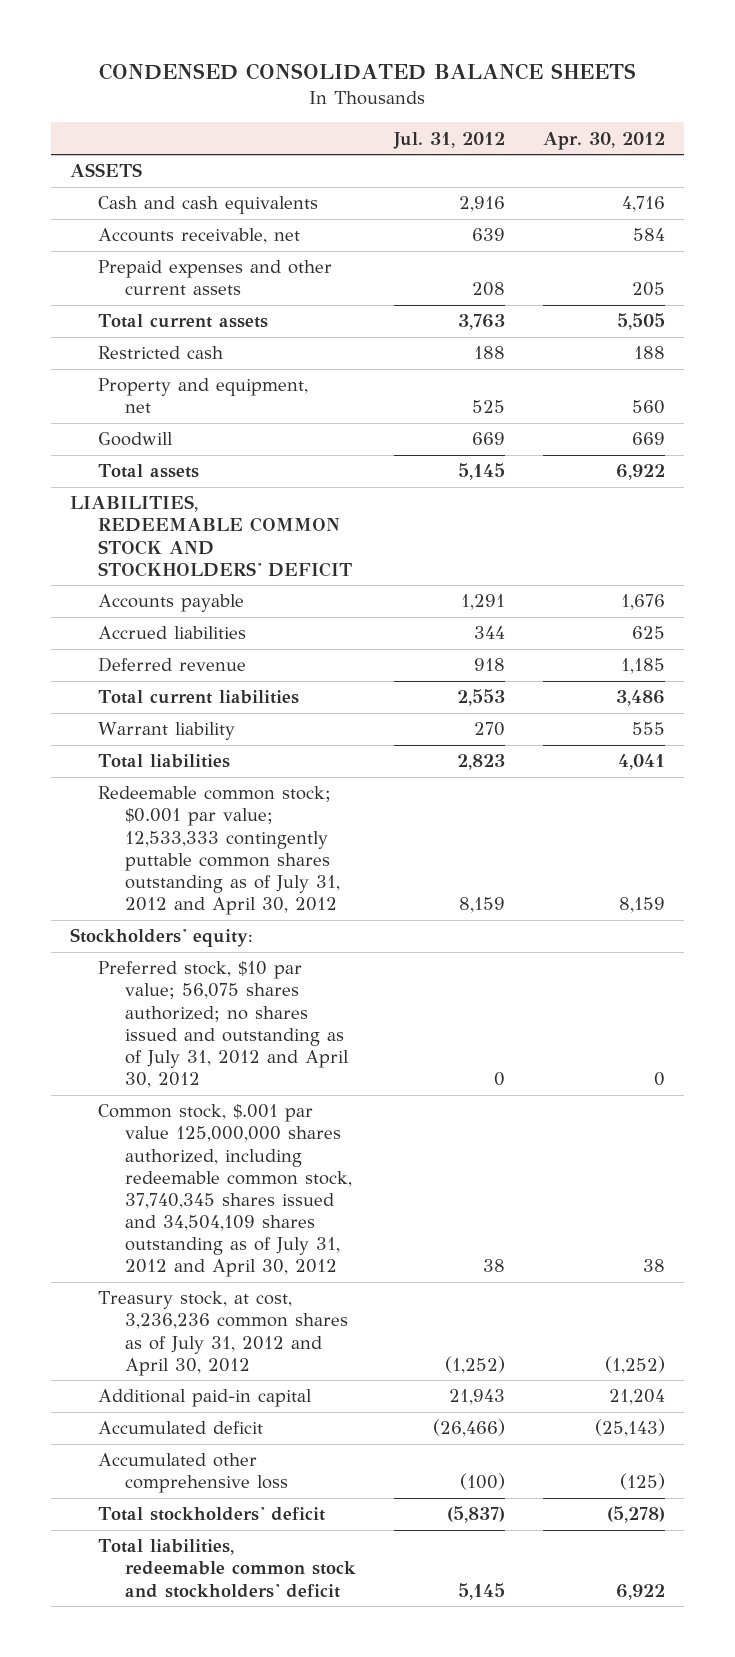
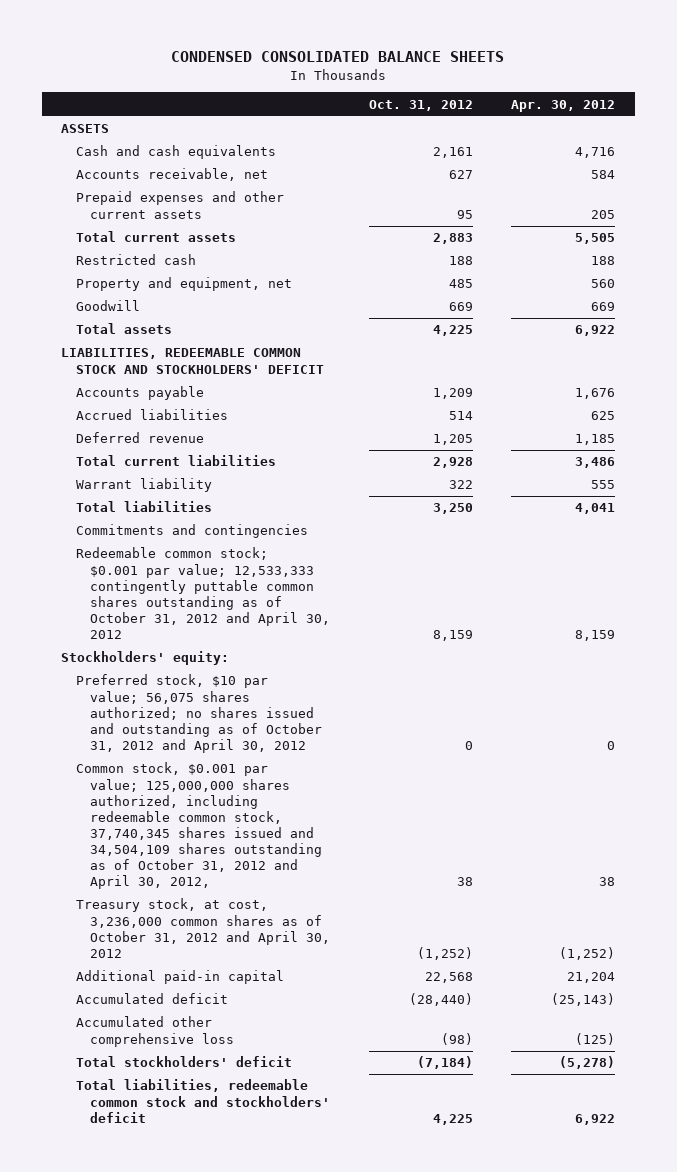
- | Jul. 31, 2012 | Apr. 30, 2012
+ | Oct. 31, 2012 | Apr. 30, 2012
- Redeemable common stock; $0.001 par value; 12,533,333 contingently puttable common shares outstanding as of July 31, 2012 and April 30, 2012 | 8,159 | 8,159
+ Commitments and contingencies
+ Redeemable common stock; $0.001 par value; 12,533,333 contingently puttable common shares outstanding as of October 31, 2012 and April 30, 2012 | 8,159 | 8,159
- Preferred stock, $10 par value; 56,075 shares authorized; no shares issued and outstanding as of July 31, 2012 and April 30, 2012 | 0 | 0
- Common stock, $.001 par value 125,000,000 shares authorized, including redeemable common stock, 37,740,345 shares issued and 34,504,109 shares outstanding as of July 31, 2012 and April 30, 2012 | 38 | 38
- Treasury stock, at cost, 3,236,236 common shares as of July 31, 2012 and April 30, 2012 | (1,252) | (1,252)
+ Preferred stock, $10 par value; 56,075 shares authorized; no shares issued and outstanding as of October 31, 2012 and April 30, 2012 | 0 | 0
+ Common stock, $0.001 par value; 125,000,000 shares authorized, including redeemable common stock, 37,740,345 shares issued and 34,504,109 shares outstanding as of October 31, 2012 and April 30, 2012, | 38 | 38
+ Treasury stock, at cost, 3,236,000 common shares as of October 31, 2012 and April 30, 2012 | (1,252) | (1,252)

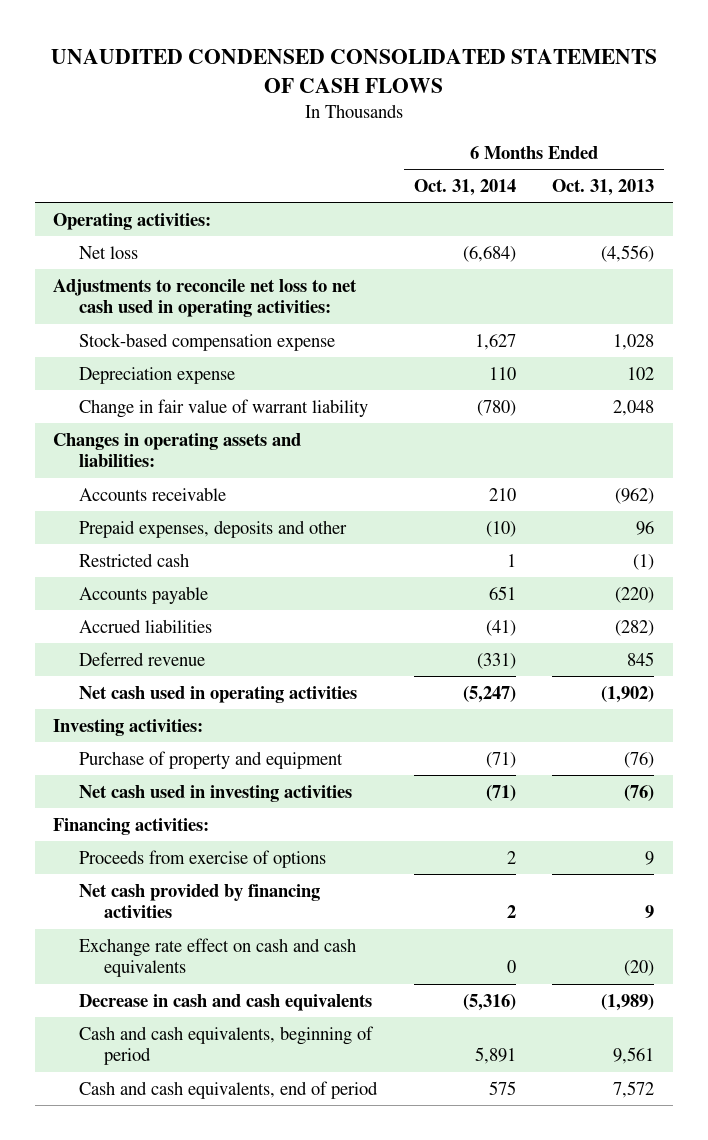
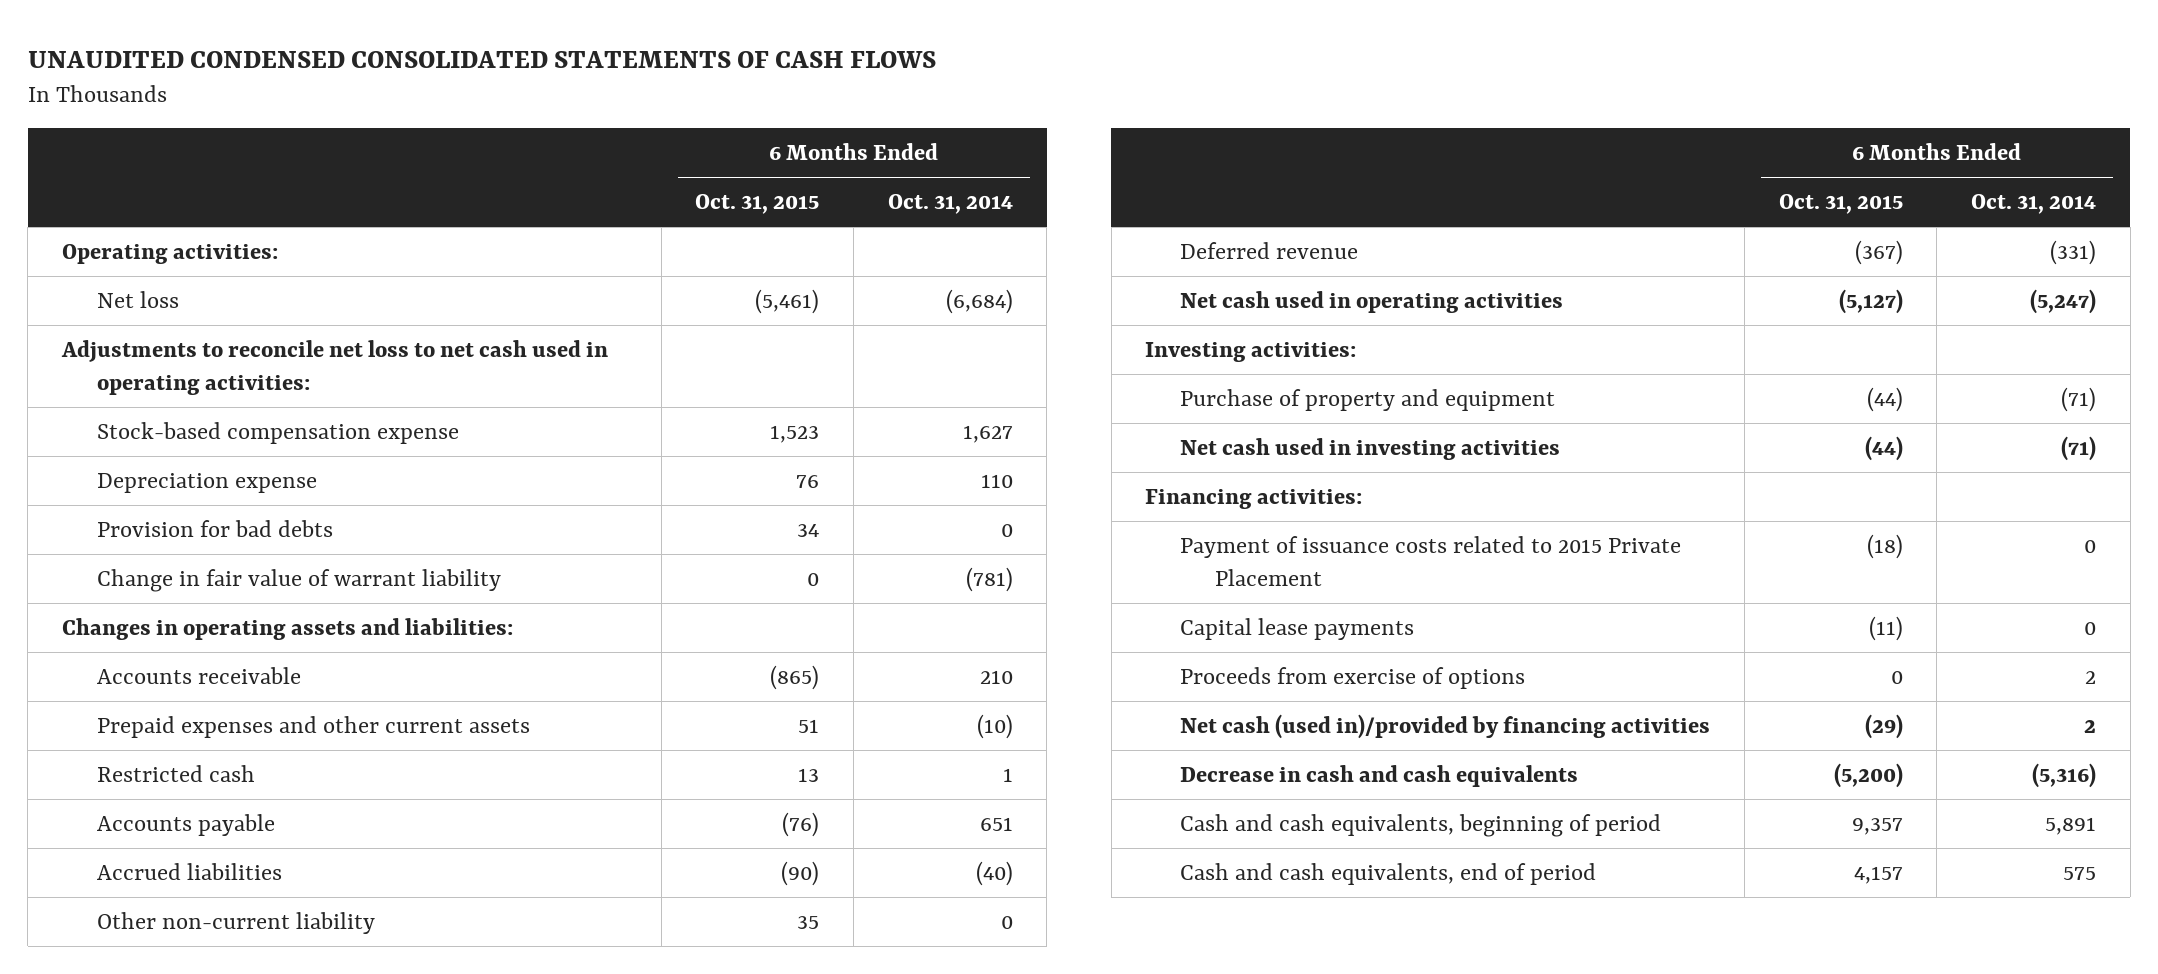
- | 6 Months Ended Oct. 31, 2014 | 6 Months Ended Oct. 31, 2013
+ | 6 Months Ended Oct. 31, 2015 | 6 Months Ended Oct. 31, 2014
- Change in fair value of warrant liability | (780) | 2,048
+ Provision for bad debts | 34 | 0
+ Change in fair value of warrant liability | 0 | (781)
- Prepaid expenses, deposits and other | (10) | 96
+ Prepaid expenses and other current assets | 51 | (10)
- Accrued liabilities | (41) | (282)
+ Accrued liabilities | (90) | (40)
+ Other non-current liability | 35 | 0
+ Payment of issuance costs related to 2015 Private Placement | (18) | 0
+ Capital lease payments | (11) | 0
- Net cash provided by financing activities | 2 | 9
- Exchange rate effect on cash and cash equivalents | 0 | (20)
+ Net cash (used in)/provided by financing activities | (29) | 2

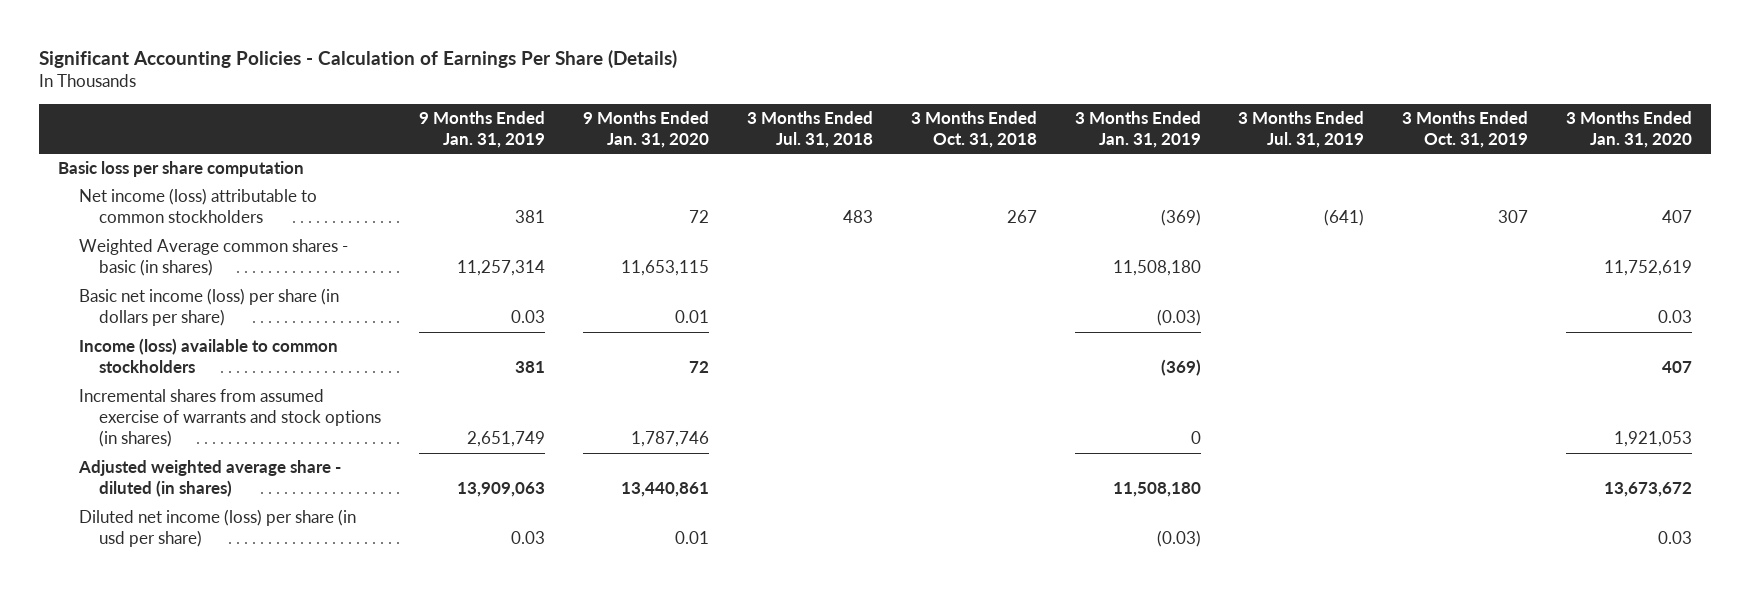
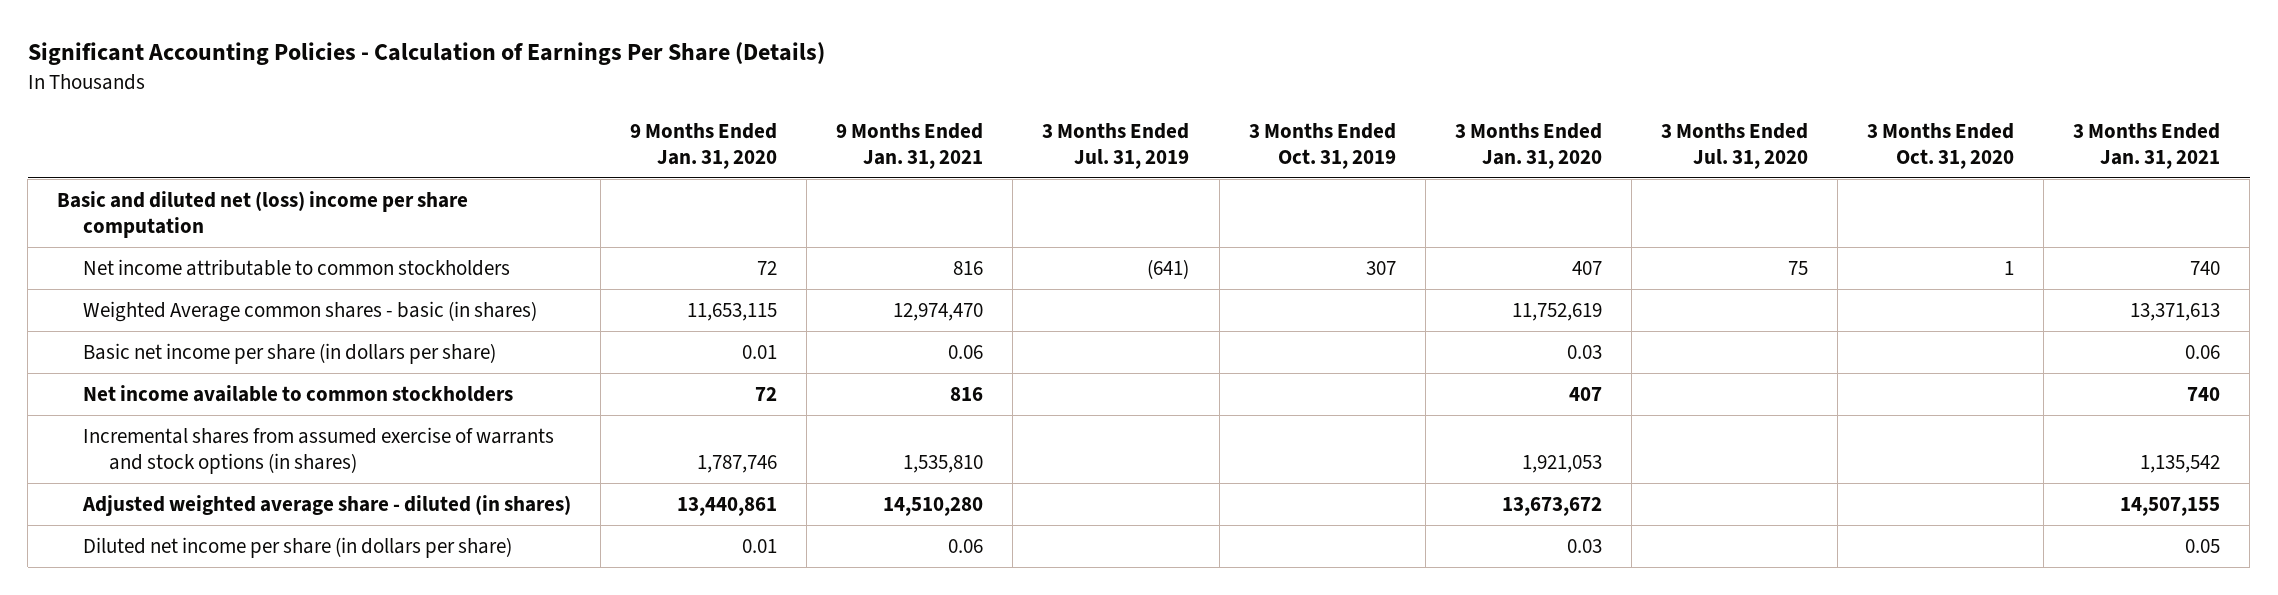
- | 9 Months Ended Jan. 31, 2019 | 9 Months Ended Jan. 31, 2020 | 3 Months Ended Jul. 31, 2018 | 3 Months Ended Oct. 31, 2018 | 3 Months Ended Jan. 31, 2019 | 3 Months Ended Jul. 31, 2019 | 3 Months Ended Oct. 31, 2019 | 3 Months Ended Jan. 31, 2020
+ | 9 Months Ended Jan. 31, 2020 | 9 Months Ended Jan. 31, 2021 | 3 Months Ended Jul. 31, 2019 | 3 Months Ended Oct. 31, 2019 | 3 Months Ended Jan. 31, 2020 | 3 Months Ended Jul. 31, 2020 | 3 Months Ended Oct. 31, 2020 | 3 Months Ended Jan. 31, 2021
- Basic loss per share computation
- Net income (loss) attributable to common stockholders | 381 | 72 | 483 | 267 | (369) | (641) | 307 | 407
+ Basic and diluted net (loss) income per share computation
+ Net income attributable to common stockholders | 72 | 816 | (641) | 307 | 407 | 75 | 1 | 740
- Basic net income (loss) per share (in dollars per share) | 0.03 | 0.01 | | | (0.03) | | | 0.03
- Income (loss) available to common stockholders | 381 | 72 | | | (369) | | | 407
+ Basic net income per share (in dollars per share) | 0.01 | 0.06 | | | 0.03 | | | 0.06
+ Net income available to common stockholders | 72 | 816 | | | 407 | | | 740
- Diluted net income (loss) per share (in usd per share) | 0.03 | 0.01 | | | (0.03) | | | 0.03
+ Diluted net income per share (in dollars per share) | 0.01 | 0.06 | | | 0.03 | | | 0.05

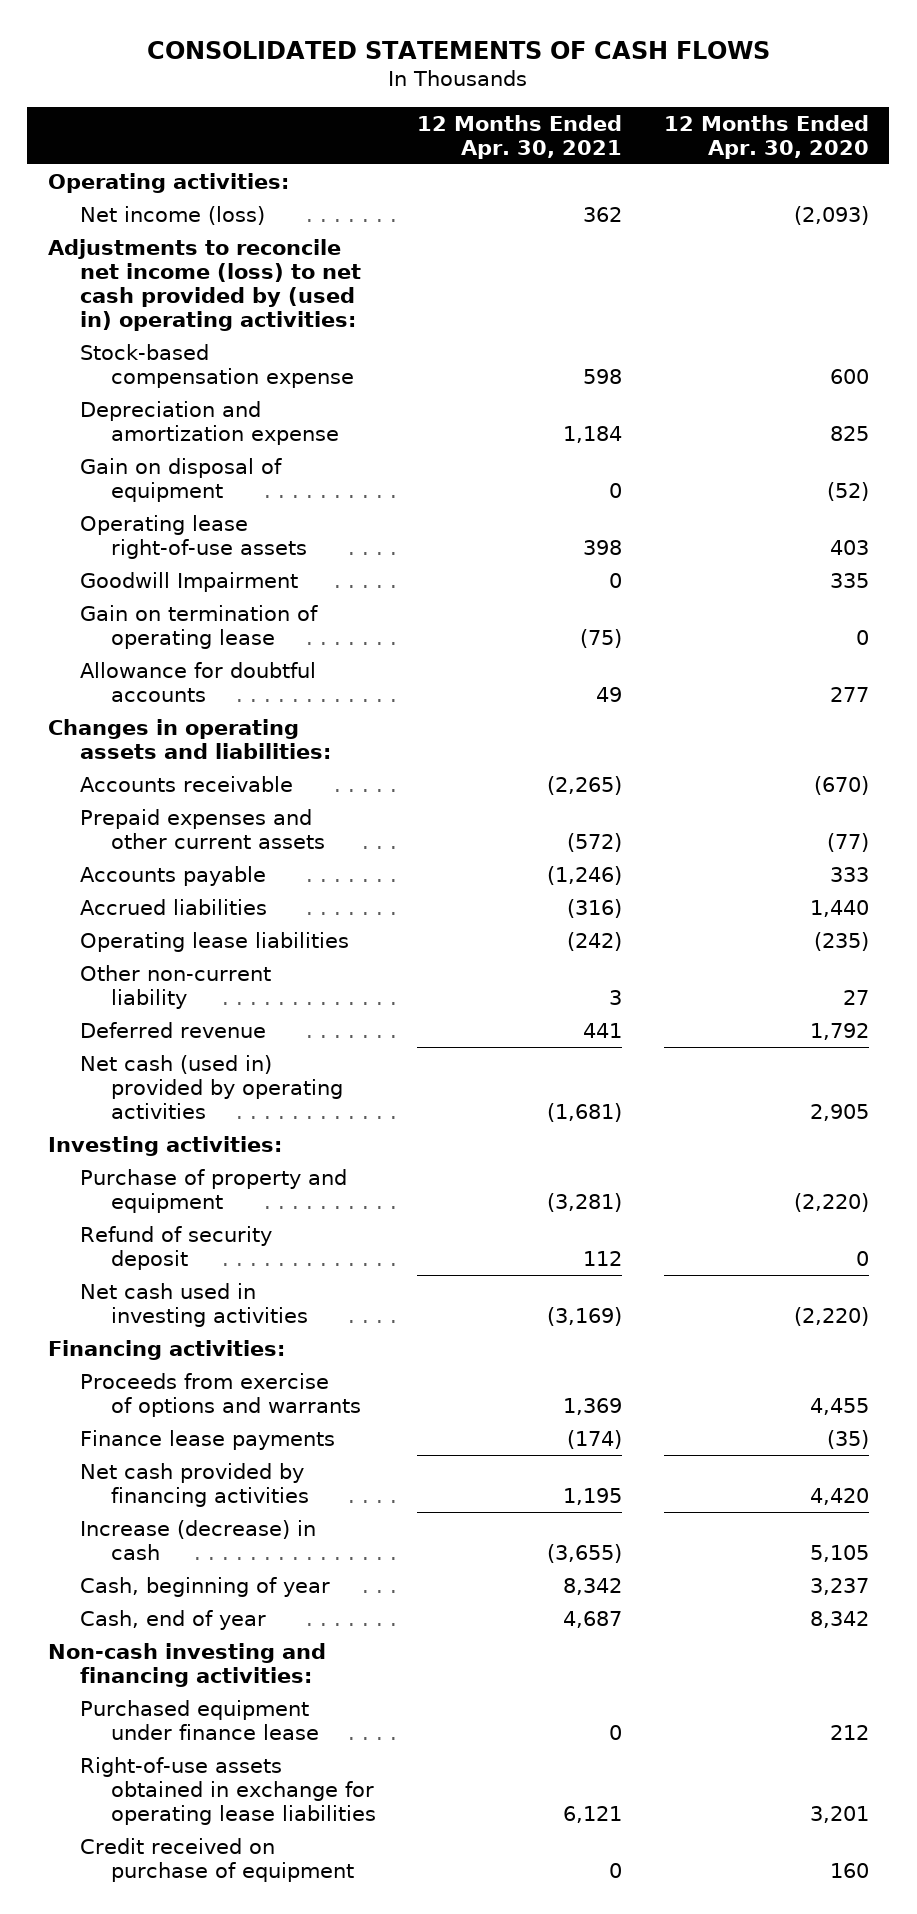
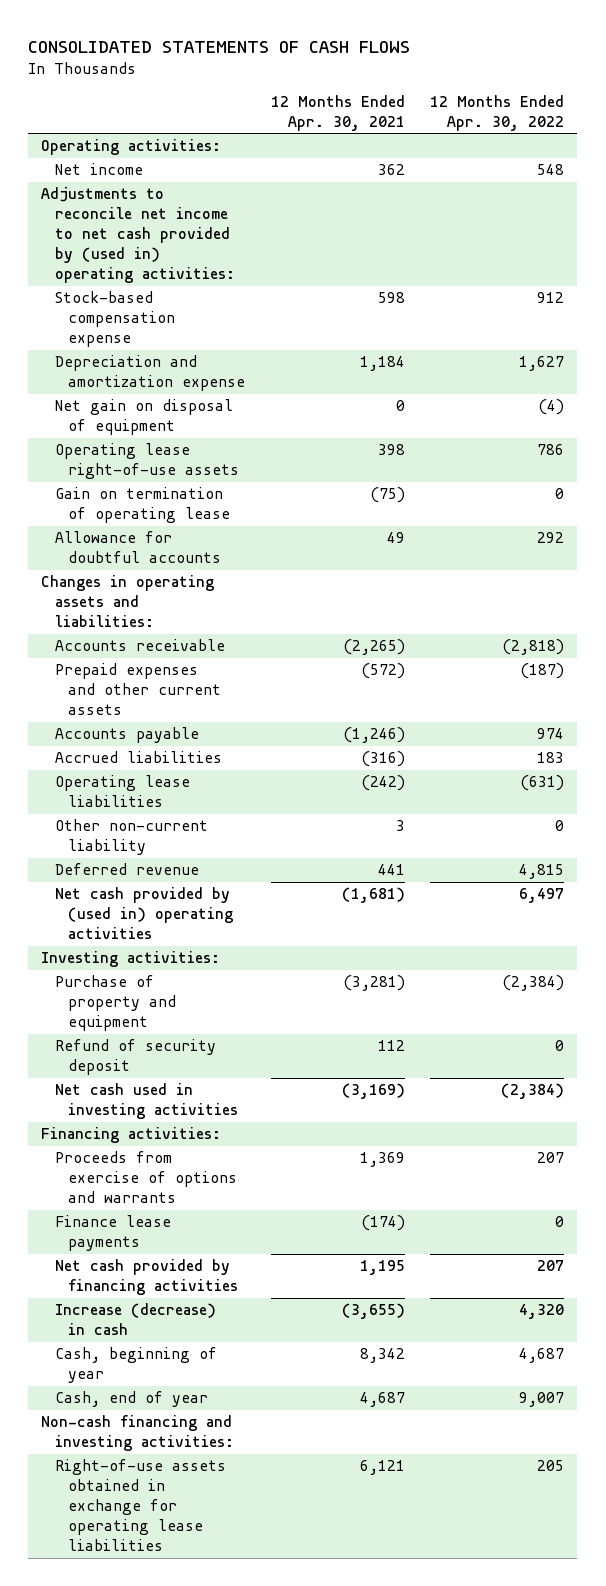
- | 12 Months Ended Apr. 30, 2021 | 12 Months Ended Apr. 30, 2020
+ | 12 Months Ended Apr. 30, 2021 | 12 Months Ended Apr. 30, 2022
- Net income (loss) | 362 | (2,093)
- Adjustments to reconcile net income (loss) to net cash provided by (used in) operating activities:
+ Net income | 362 | 548
+ Adjustments to reconcile net income to net cash provided by (used in) operating activities:
- Gain on disposal of equipment | 0 | (52)
+ Net gain on disposal of equipment | 0 | (4)
- Goodwill Impairment | 0 | 335
- Net cash (used in) provided by operating activities | (1,681) | 2,905
+ Net cash provided by (used in) operating activities | (1,681) | 6,497
- Non-cash investing and financing activities:
- Purchased equipment under finance lease | 0 | 212
+ Non-cash financing and investing activities:
- Credit received on purchase of equipment | 0 | 160

